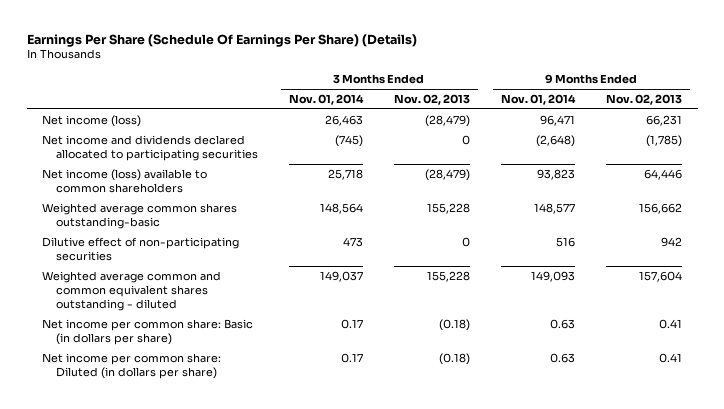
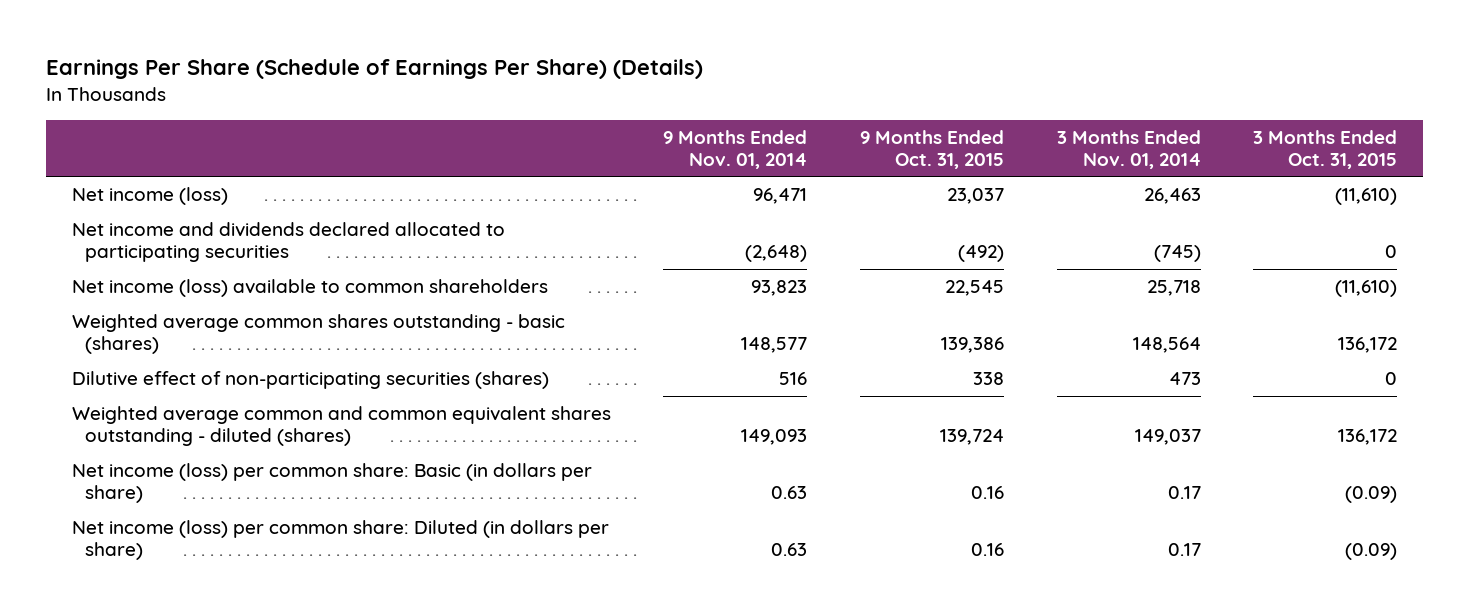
- Earnings Per Share (Schedule Of Earnings Per Share) (Details)
+ Earnings Per Share (Schedule of Earnings Per Share) (Details)
- | 3 Months Ended Nov. 01, 2014 | 3 Months Ended Nov. 02, 2013 | 9 Months Ended Nov. 01, 2014 | 9 Months Ended Nov. 02, 2013
+ | 9 Months Ended Nov. 01, 2014 | 9 Months Ended Oct. 31, 2015 | 3 Months Ended Nov. 01, 2014 | 3 Months Ended Oct. 31, 2015
- Weighted average common shares outstanding-basic | 148,564 | 155,228 | 148,577 | 156,662
- Dilutive effect of non-participating securities | 473 | 0 | 516 | 942
- Weighted average common and common equivalent shares outstanding - diluted | 149,037 | 155,228 | 149,093 | 157,604
- Net income per common share: Basic (in dollars per share) | 0.17 | (0.18) | 0.63 | 0.41
- Net income per common share: Diluted (in dollars per share) | 0.17 | (0.18) | 0.63 | 0.41
+ Weighted average common shares outstanding - basic (shares) | 148,577 | 139,386 | 148,564 | 136,172
+ Dilutive effect of non-participating securities (shares) | 516 | 338 | 473 | 0
+ Weighted average common and common equivalent shares outstanding - diluted (shares) | 149,093 | 139,724 | 149,037 | 136,172
+ Net income (loss) per common share: Basic (in dollars per share) | 0.63 | 0.16 | 0.17 | (0.09)
+ Net income (loss) per common share: Diluted (in dollars per share) | 0.63 | 0.16 | 0.17 | (0.09)

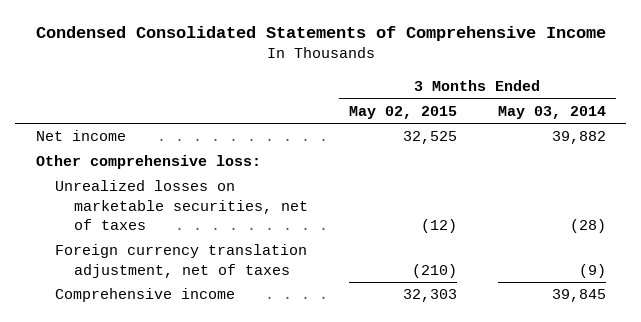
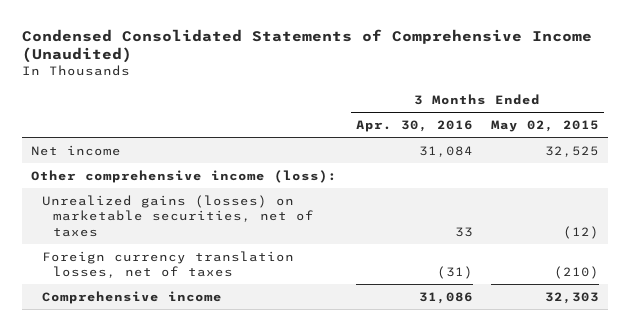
- Condensed Consolidated Statements of Comprehensive Income
+ Condensed Consolidated Statements of Comprehensive Income (Unaudited)
- | 3 Months Ended May 02, 2015 | 3 Months Ended May 03, 2014
+ | 3 Months Ended Apr. 30, 2016 | 3 Months Ended May 02, 2015
- Other comprehensive loss:
- Unrealized losses on marketable securities, net of taxes | (12) | (28)
- Foreign currency translation adjustment, net of taxes | (210) | (9)
+ Other comprehensive income (loss):
+ Unrealized gains (losses) on marketable securities, net of taxes | 33 | (12)
+ Foreign currency translation losses, net of taxes | (31) | (210)

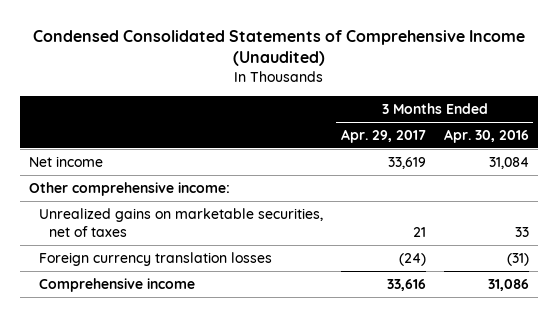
- | 3 Months Ended Apr. 30, 2016 | 3 Months Ended May 02, 2015
+ | 3 Months Ended Apr. 29, 2017 | 3 Months Ended Apr. 30, 2016
- Other comprehensive income (loss):
- Unrealized gains (losses) on marketable securities, net of taxes | 33 | (12)
- Foreign currency translation losses, net of taxes | (31) | (210)
+ Other comprehensive income:
+ Unrealized gains on marketable securities, net of taxes | 21 | 33
+ Foreign currency translation losses | (24) | (31)

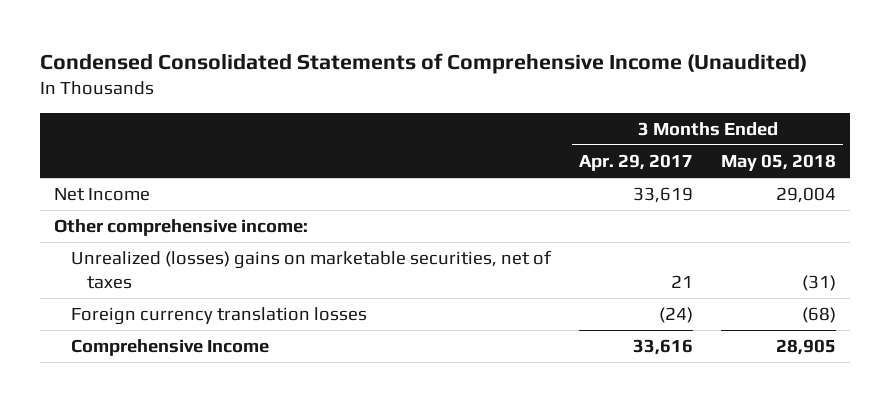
- | 3 Months Ended Apr. 29, 2017 | 3 Months Ended Apr. 30, 2016
+ | 3 Months Ended Apr. 29, 2017 | 3 Months Ended May 05, 2018
- Net income | 33,619 | 31,084
+ Net Income | 33,619 | 29,004
- Unrealized gains on marketable securities, net of taxes | 21 | 33
+ Unrealized (losses) gains on marketable securities, net of taxes | 21 | (31)
- Comprehensive income | 33,616 | 31,086
+ Comprehensive Income | 33,616 | 28,905

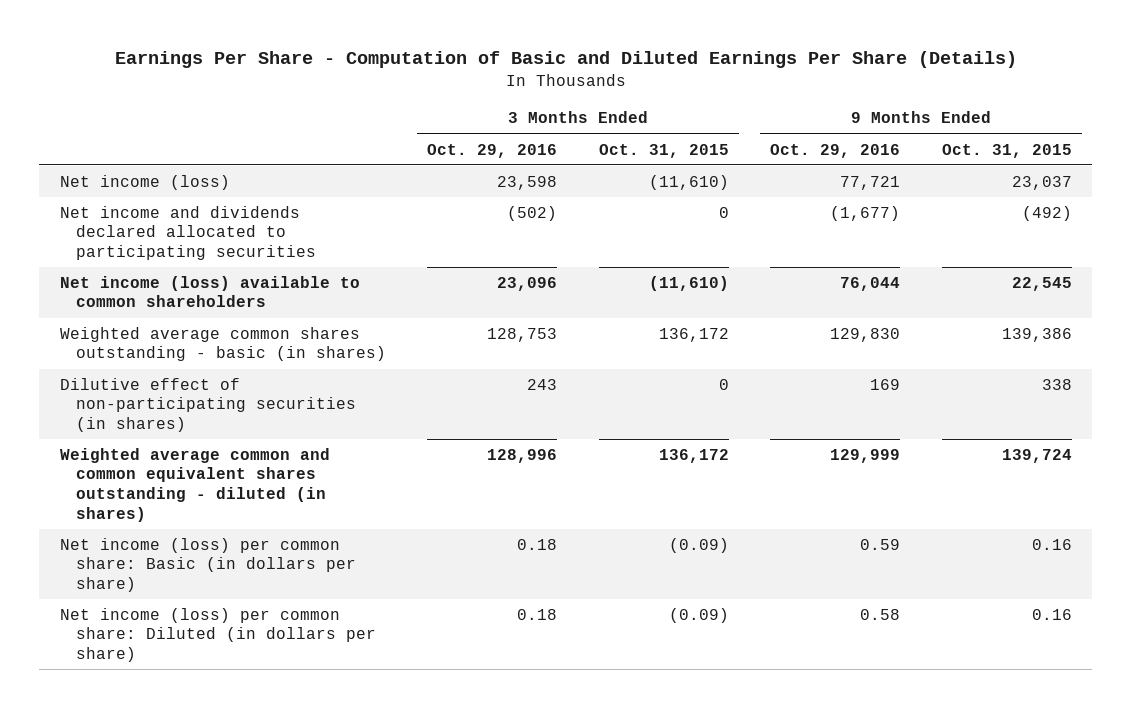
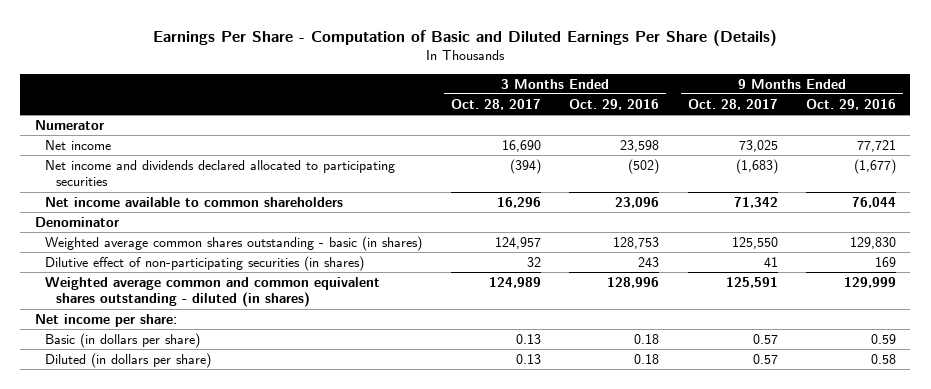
- | 3 Months Ended Oct. 29, 2016 | 3 Months Ended Oct. 31, 2015 | 9 Months Ended Oct. 29, 2016 | 9 Months Ended Oct. 31, 2015
+ | 3 Months Ended Oct. 28, 2017 | 3 Months Ended Oct. 29, 2016 | 9 Months Ended Oct. 28, 2017 | 9 Months Ended Oct. 29, 2016
- Net income (loss) | 23,598 | (11,610) | 77,721 | 23,037
+ Numerator
+ Net income | 16,690 | 23,598 | 73,025 | 77,721
- Net income (loss) available to common shareholders | 23,096 | (11,610) | 76,044 | 22,545
+ Net income available to common shareholders | 16,296 | 23,096 | 71,342 | 76,044
+ Denominator
- Net income (loss) per common share: Basic (in dollars per share) | 0.18 | (0.09) | 0.59 | 0.16
- Net income (loss) per common share: Diluted (in dollars per share) | 0.18 | (0.09) | 0.58 | 0.16
+ Net income per share:
+ Basic (in dollars per share) | 0.13 | 0.18 | 0.57 | 0.59
+ Diluted (in dollars per share) | 0.13 | 0.18 | 0.57 | 0.58

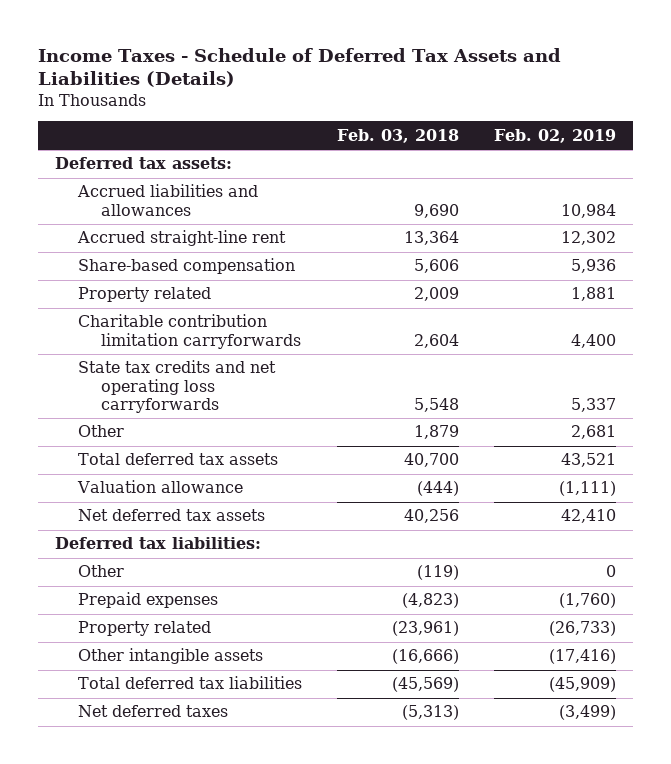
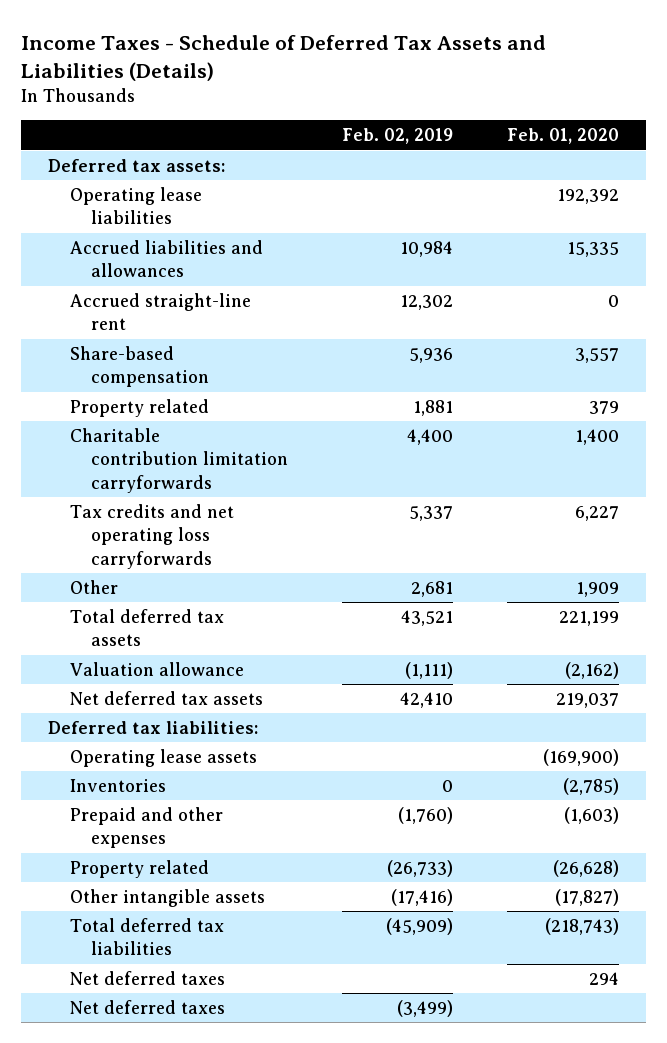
- | Feb. 03, 2018 | Feb. 02, 2019
+ | Feb. 02, 2019 | Feb. 01, 2020
+ Operating lease liabilities | | 192,392
- State tax credits and net operating loss carryforwards | 5,548 | 5,337
+ Tax credits and net operating loss carryforwards | 5,337 | 6,227
- Other | (119) | 0
- Prepaid expenses | (4,823) | (1,760)
+ Operating lease assets | | (169,900)
+ Inventories | 0 | (2,785)
+ Prepaid and other expenses | (1,760) | (1,603)
+ Net deferred taxes | | 294

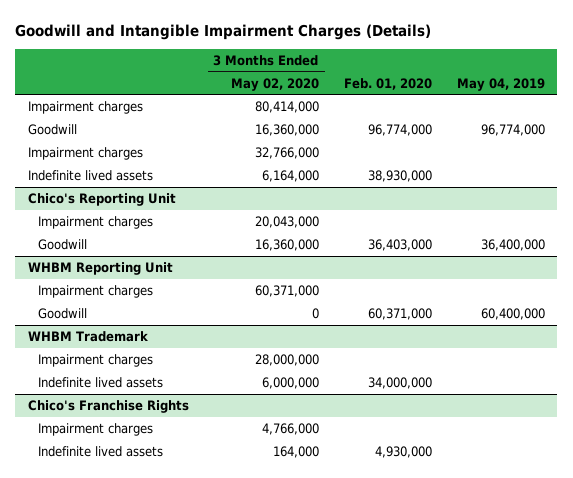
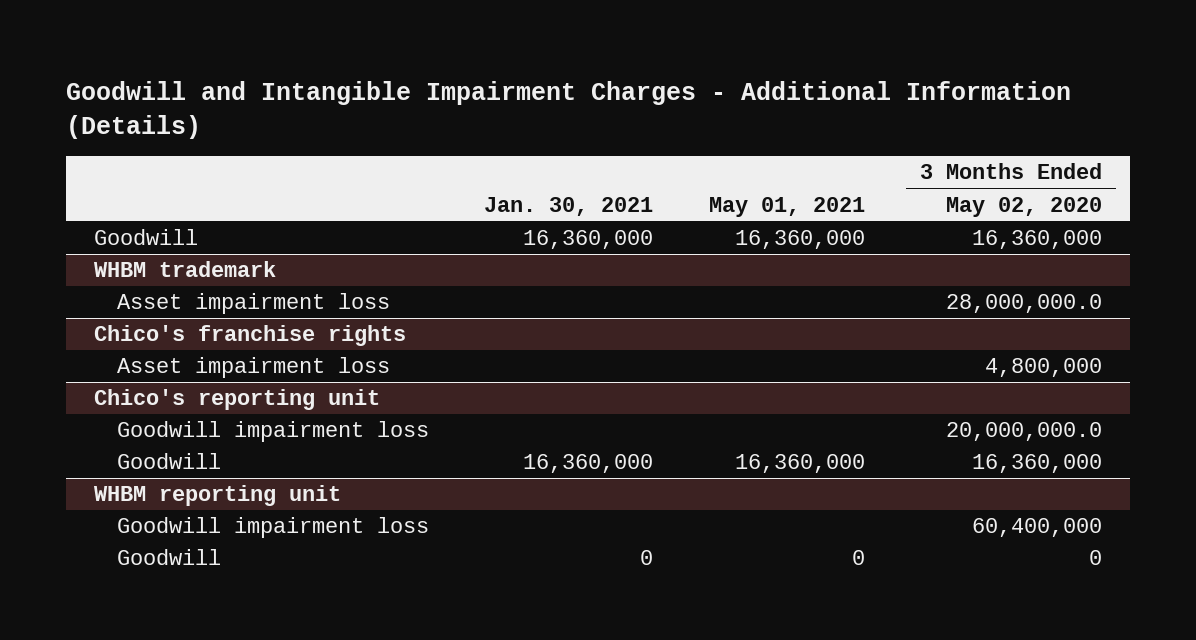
- Goodwill and Intangible Impairment Charges (Details)
+ Goodwill and Intangible Impairment Charges - Additional Information (Details)
- | 3 Months Ended May 02, 2020 | Feb. 01, 2020 | May 04, 2019
+ | Jan. 30, 2021 | May 01, 2021 | 3 Months Ended May 02, 2020
- Impairment charges | 80,414,000 | |
- Impairment charges | 32,766,000 | |
- Indefinite lived assets | 6,164,000 | 38,930,000 |
- Chico's Reporting Unit
- Impairment charges | 20,043,000 | |
+ WHBM trademark
+ Asset impairment loss | | | 28,000,000.0
+ Chico's franchise rights
+ Asset impairment loss | | | 4,800,000
+ Chico's reporting unit
+ Goodwill impairment loss | | | 20,000,000.0
- WHBM Reporting Unit
- Impairment charges | 60,371,000 | |
+ WHBM reporting unit
+ Goodwill impairment loss | | | 60,400,000
- WHBM Trademark
- Impairment charges | 28,000,000 | |
- Indefinite lived assets | 6,000,000 | 34,000,000 |
- Chico's Franchise Rights
- Impairment charges | 4,766,000 | |
- Indefinite lived assets | 164,000 | 4,930,000 |

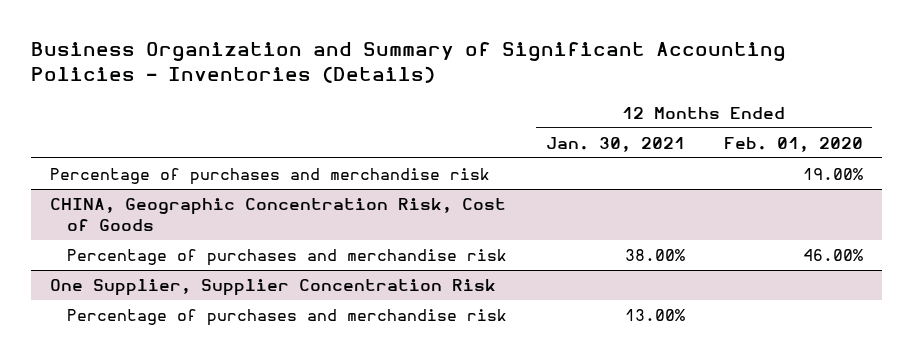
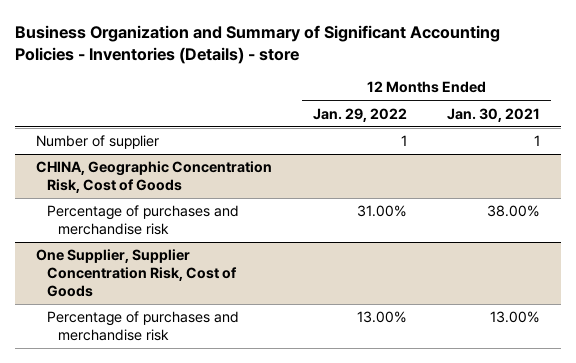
- Business Organization and Summary of Significant Accounting Policies - Inventories (Details)
+ Business Organization and Summary of Significant Accounting Policies - Inventories (Details) - store
- | 12 Months Ended Jan. 30, 2021 | 12 Months Ended Feb. 01, 2020
+ | 12 Months Ended Jan. 29, 2022 | 12 Months Ended Jan. 30, 2021
- Percentage of purchases and merchandise risk | | 19.00%
+ Number of supplier | 1 | 1
- One Supplier, Supplier Concentration Risk
+ One Supplier, Supplier Concentration Risk, Cost of Goods

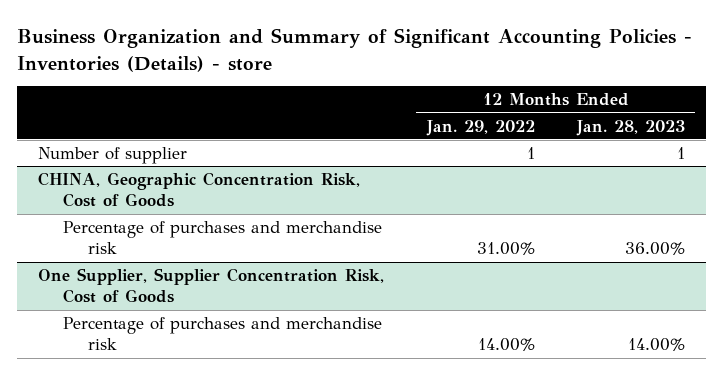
- | 12 Months Ended Jan. 29, 2022 | 12 Months Ended Jan. 30, 2021
+ | 12 Months Ended Jan. 29, 2022 | 12 Months Ended Jan. 28, 2023
@ One Supplier, Supplier Concentration Risk, Cost of Goods
- Percentage of purchases and merchandise risk | 13.00% | 13.00%
+ Percentage of purchases and merchandise risk | 14.00% | 14.00%

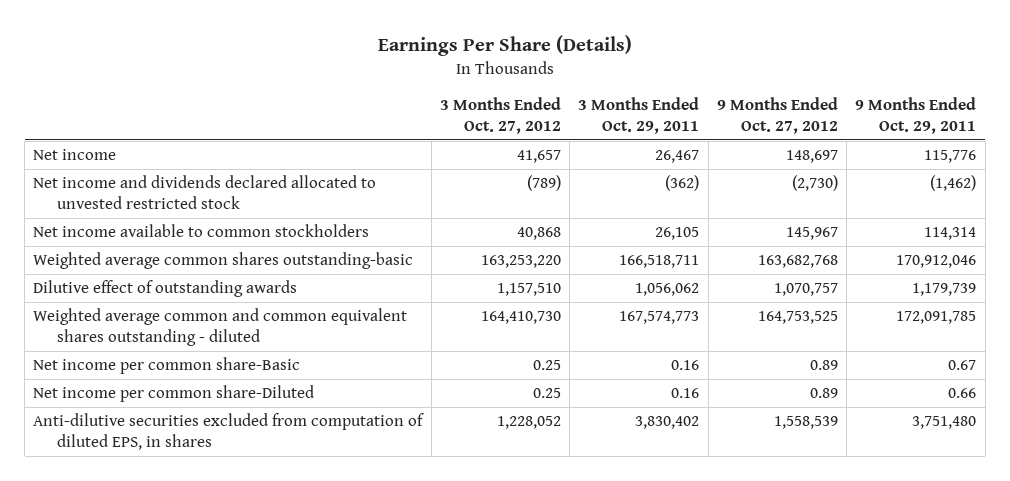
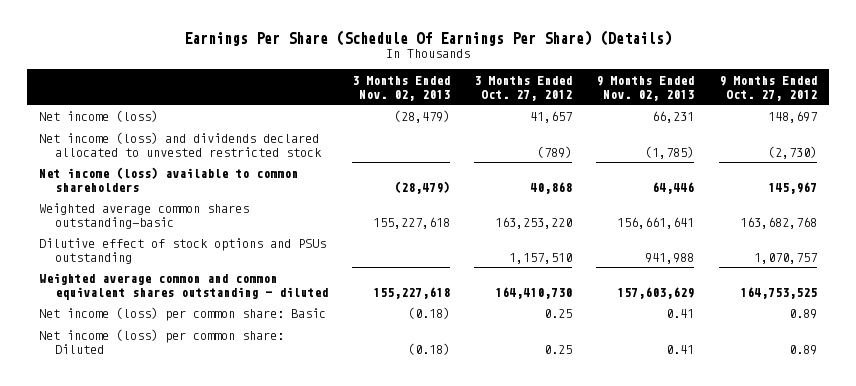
- Earnings Per Share (Details)
+ Earnings Per Share (Schedule Of Earnings Per Share) (Details)
- | 3 Months Ended Oct. 27, 2012 | 3 Months Ended Oct. 29, 2011 | 9 Months Ended Oct. 27, 2012 | 9 Months Ended Oct. 29, 2011
+ | 3 Months Ended Nov. 02, 2013 | 3 Months Ended Oct. 27, 2012 | 9 Months Ended Nov. 02, 2013 | 9 Months Ended Oct. 27, 2012
- Net income | 41,657 | 26,467 | 148,697 | 115,776
- Net income and dividends declared allocated to unvested restricted stock | (789) | (362) | (2,730) | (1,462)
- Net income available to common stockholders | 40,868 | 26,105 | 145,967 | 114,314
+ Net income (loss) | (28,479) | 41,657 | 66,231 | 148,697
+ Net income (loss) and dividends declared allocated to unvested restricted stock | | (789) | (1,785) | (2,730)
+ Net income (loss) available to common shareholders | (28,479) | 40,868 | 64,446 | 145,967
- Dilutive effect of outstanding awards | 1,157,510 | 1,056,062 | 1,070,757 | 1,179,739
+ Dilutive effect of stock options and PSUs outstanding | | 1,157,510 | 941,988 | 1,070,757
- Net income per common share-Basic | 0.25 | 0.16 | 0.89 | 0.67
- Net income per common share-Diluted | 0.25 | 0.16 | 0.89 | 0.66
- Anti-dilutive securities excluded from computation of diluted EPS, in shares | 1,228,052 | 3,830,402 | 1,558,539 | 3,751,480
+ Net income (loss) per common share: Basic | (0.18) | 0.25 | 0.41 | 0.89
+ Net income (loss) per common share: Diluted | (0.18) | 0.25 | 0.41 | 0.89

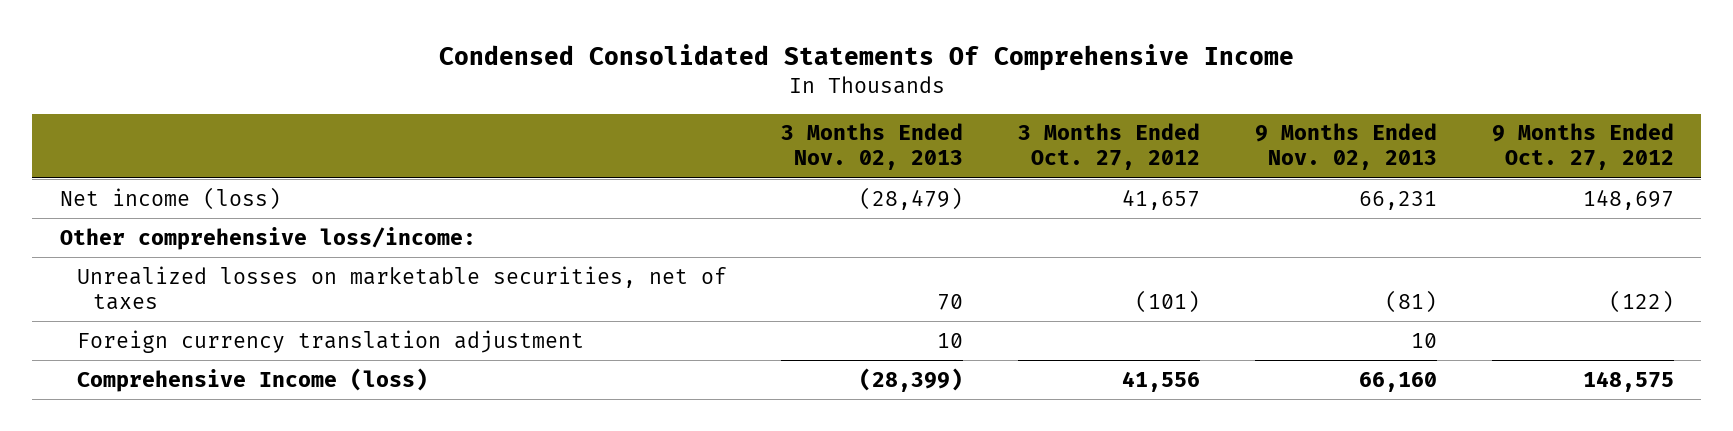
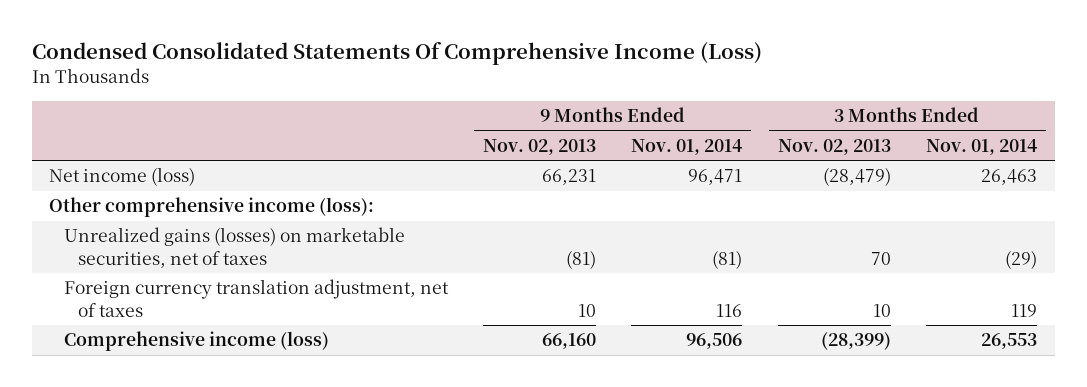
- Condensed Consolidated Statements Of Comprehensive Income
+ Condensed Consolidated Statements Of Comprehensive Income (Loss)
- | 3 Months Ended Nov. 02, 2013 | 3 Months Ended Oct. 27, 2012 | 9 Months Ended Nov. 02, 2013 | 9 Months Ended Oct. 27, 2012
+ | 9 Months Ended Nov. 02, 2013 | 9 Months Ended Nov. 01, 2014 | 3 Months Ended Nov. 02, 2013 | 3 Months Ended Nov. 01, 2014
- Other comprehensive loss/income:
- Unrealized losses on marketable securities, net of taxes | 70 | (101) | (81) | (122)
- Foreign currency translation adjustment | 10 | | 10 |
- Comprehensive Income (loss) | (28,399) | 41,556 | 66,160 | 148,575
+ Other comprehensive income (loss):
+ Unrealized gains (losses) on marketable securities, net of taxes | (81) | (81) | 70 | (29)
+ Foreign currency translation adjustment, net of taxes | 10 | 116 | 10 | 119
+ Comprehensive income (loss) | 66,160 | 96,506 | (28,399) | 26,553

